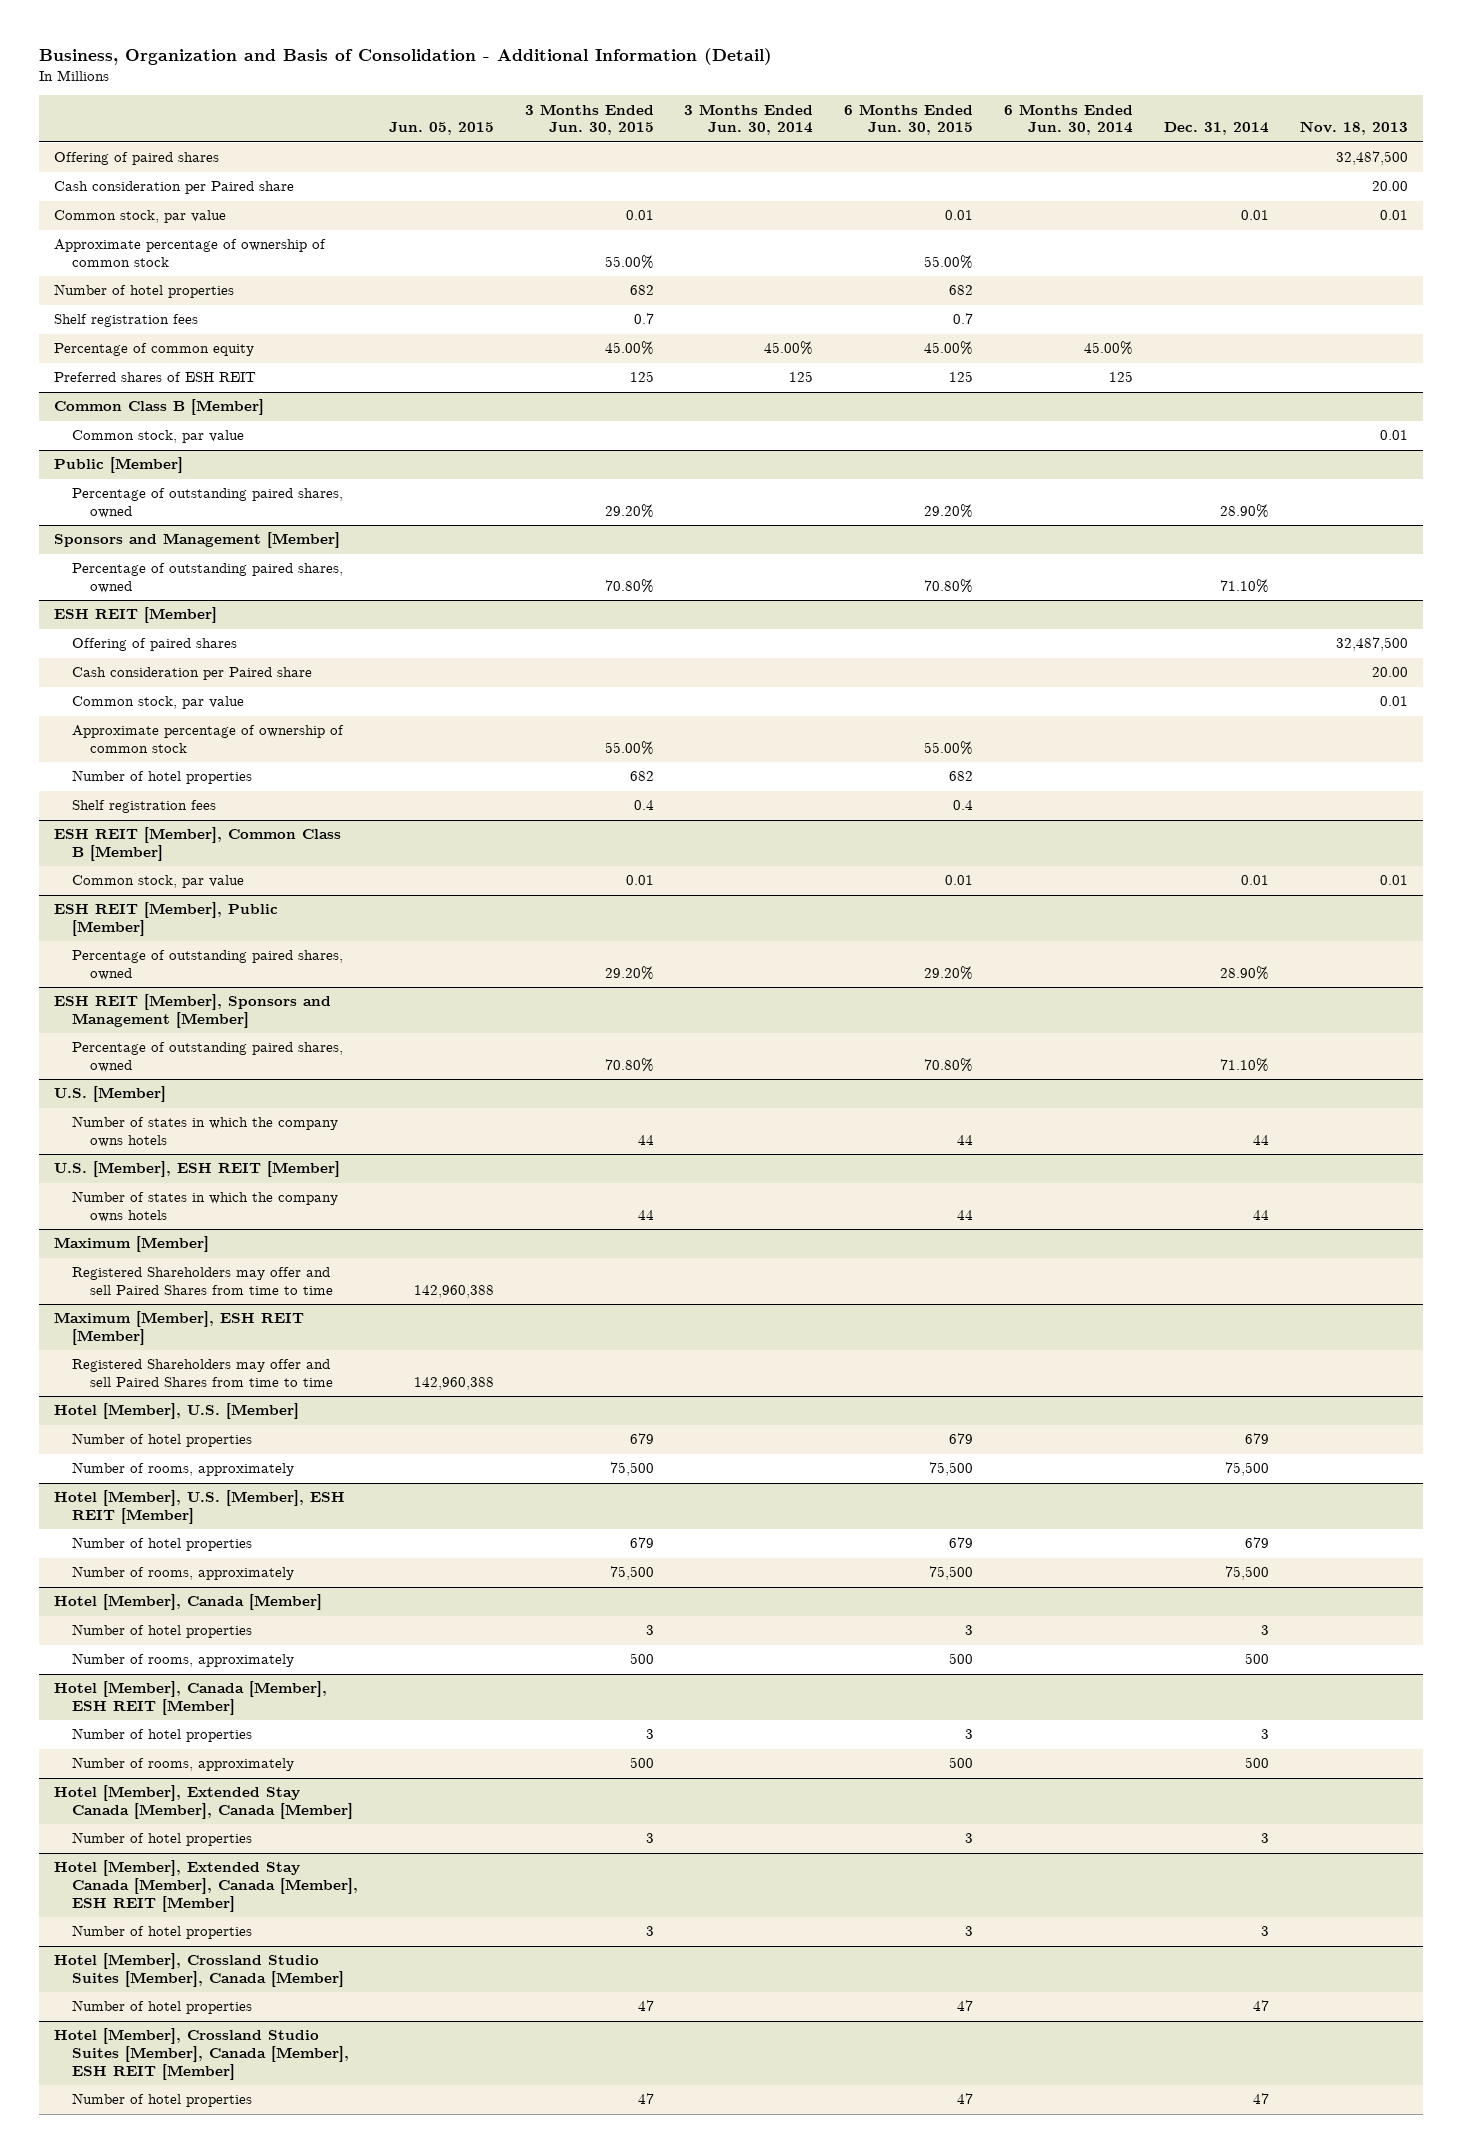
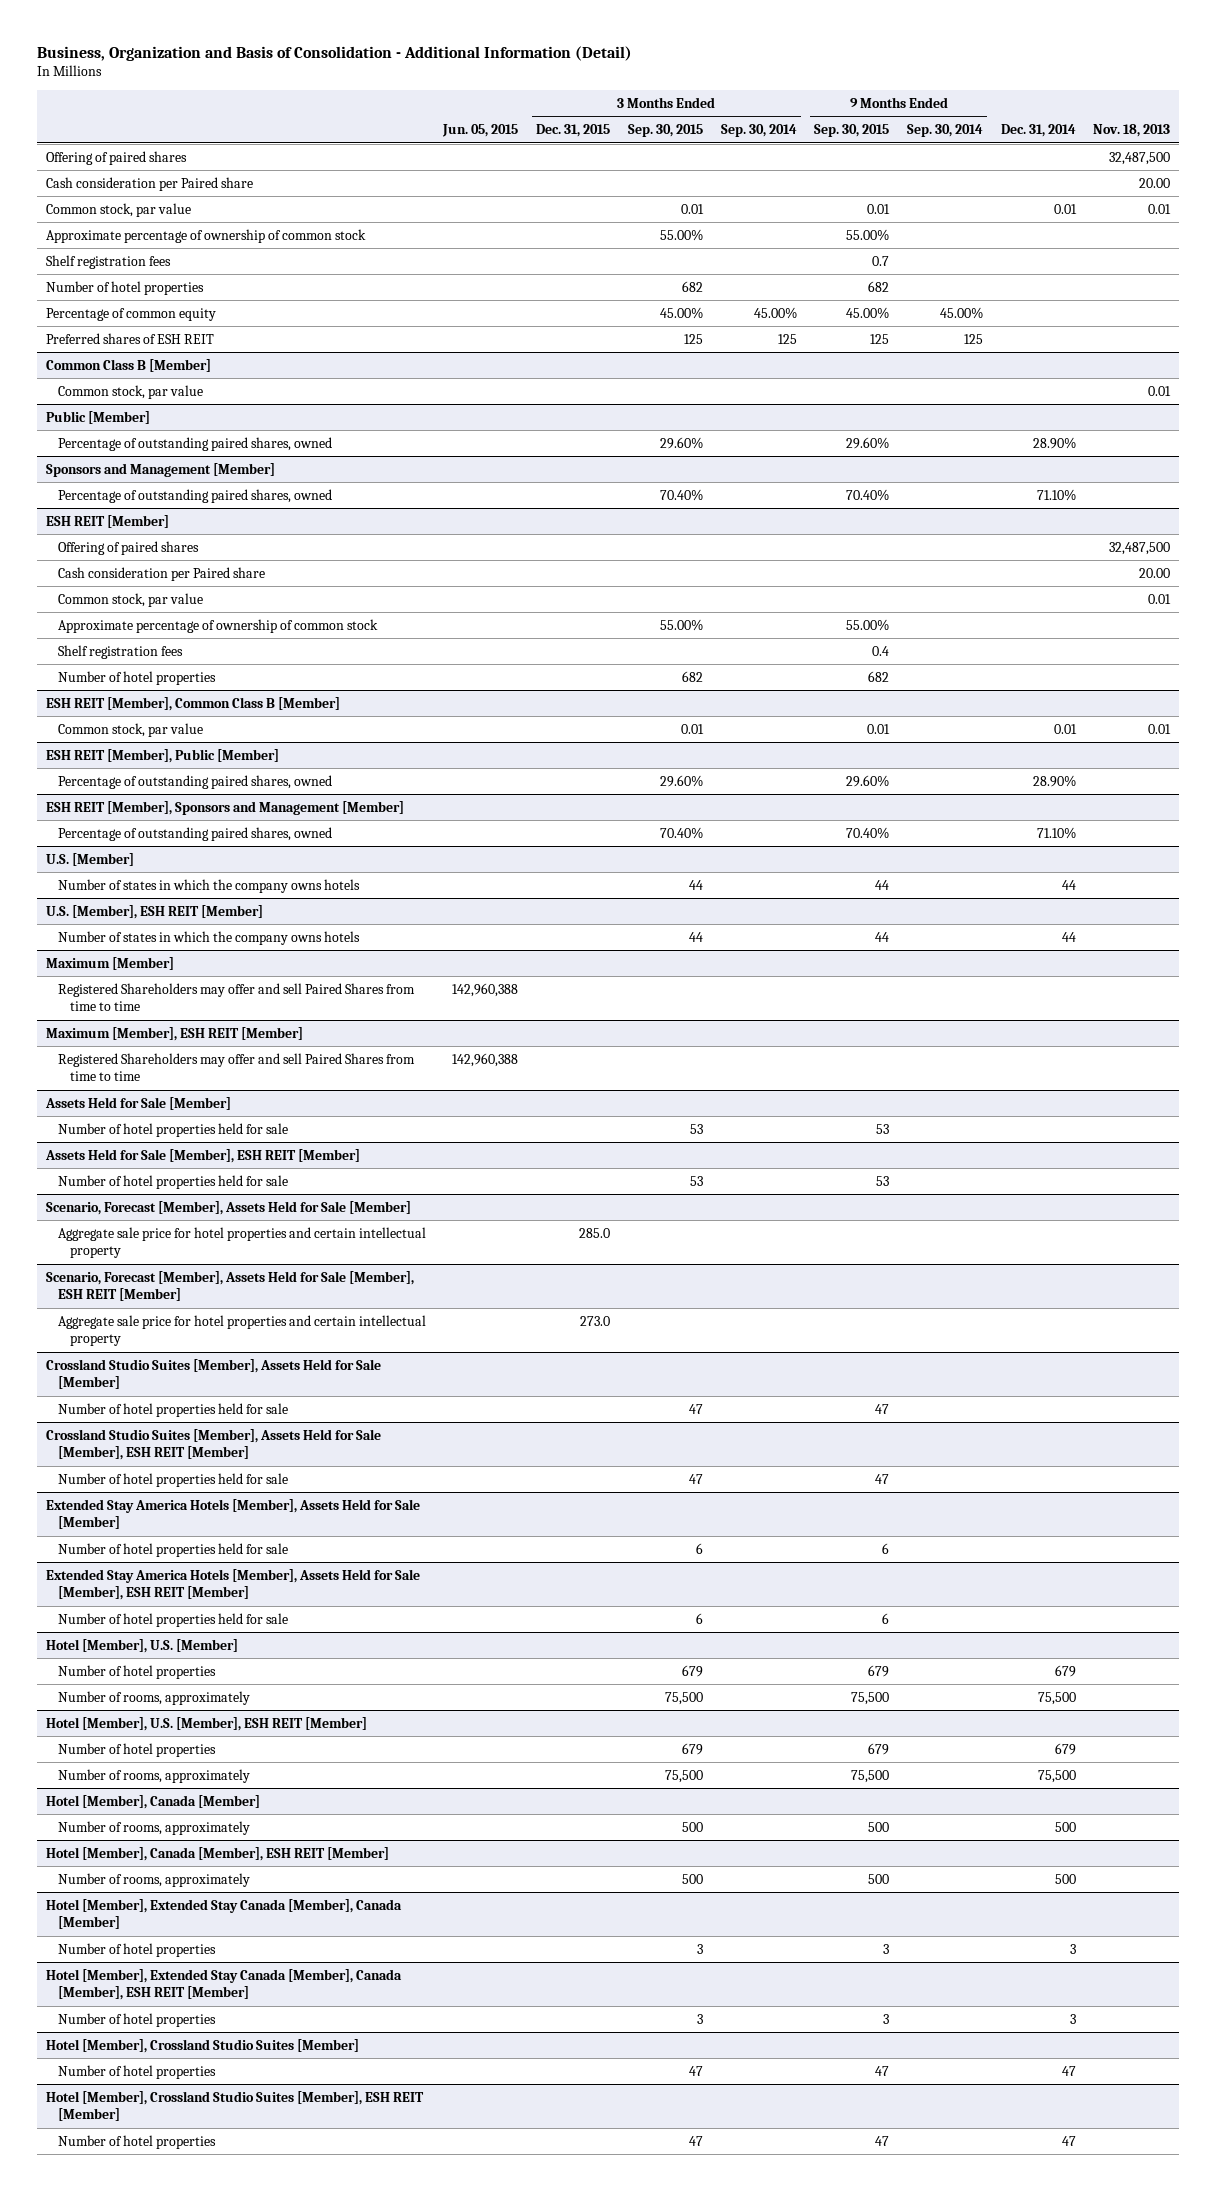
- | Jun. 05, 2015 | 3 Months Ended Jun. 30, 2015 | 3 Months Ended Jun. 30, 2014 | 6 Months Ended Jun. 30, 2015 | 6 Months Ended Jun. 30, 2014 | Dec. 31, 2014 | Nov. 18, 2013
+ | Jun. 05, 2015 | 3 Months Ended Dec. 31, 2015 | 3 Months Ended Sep. 30, 2015 | 3 Months Ended Sep. 30, 2014 | 9 Months Ended Sep. 30, 2015 | 9 Months Ended Sep. 30, 2014 | Dec. 31, 2014 | Nov. 18, 2013
moved down: Number of hotel properties | | | 682 | | 682 | | |
@ ESH REIT [Member]
moved down: Number of hotel properties | | | 682 | | 682 | | |
+ Assets Held for Sale [Member]
+ Number of hotel properties held for sale | | | 53 | | 53 | | |
+ Assets Held for Sale [Member], ESH REIT [Member]
+ Number of hotel properties held for sale | | | 53 | | 53 | | |
+ Scenario, Forecast [Member], Assets Held for Sale [Member]
+ Aggregate sale price for hotel properties and certain intellectual property | | 285.0 | | | | | |
+ Scenario, Forecast [Member], Assets Held for Sale [Member], ESH REIT [Member]
+ Aggregate sale price for hotel properties and certain intellectual property | | 273.0 | | | | | |
+ Crossland Studio Suites [Member], Assets Held for Sale [Member]
+ Number of hotel properties held for sale | | | 47 | | 47 | | |
+ Crossland Studio Suites [Member], Assets Held for Sale [Member], ESH REIT [Member]
+ Number of hotel properties held for sale | | | 47 | | 47 | | |
+ Extended Stay America Hotels [Member], Assets Held for Sale [Member]
+ Number of hotel properties held for sale | | | 6 | | 6 | | |
+ Extended Stay America Hotels [Member], Assets Held for Sale [Member], ESH REIT [Member]
+ Number of hotel properties held for sale | | | 6 | | 6 | | |
@ Hotel [Member], Canada [Member]
- Number of hotel properties | | 3 | | 3 | | 3 |
@ Hotel [Member], Canada [Member], ESH REIT [Member]
- Number of hotel properties | | 3 | | 3 | | 3 |
- Hotel [Member], Crossland Studio Suites [Member], Canada [Member]
+ Hotel [Member], Crossland Studio Suites [Member]
- Hotel [Member], Crossland Studio Suites [Member], Canada [Member], ESH REIT [Member]
+ Hotel [Member], Crossland Studio Suites [Member], ESH REIT [Member]

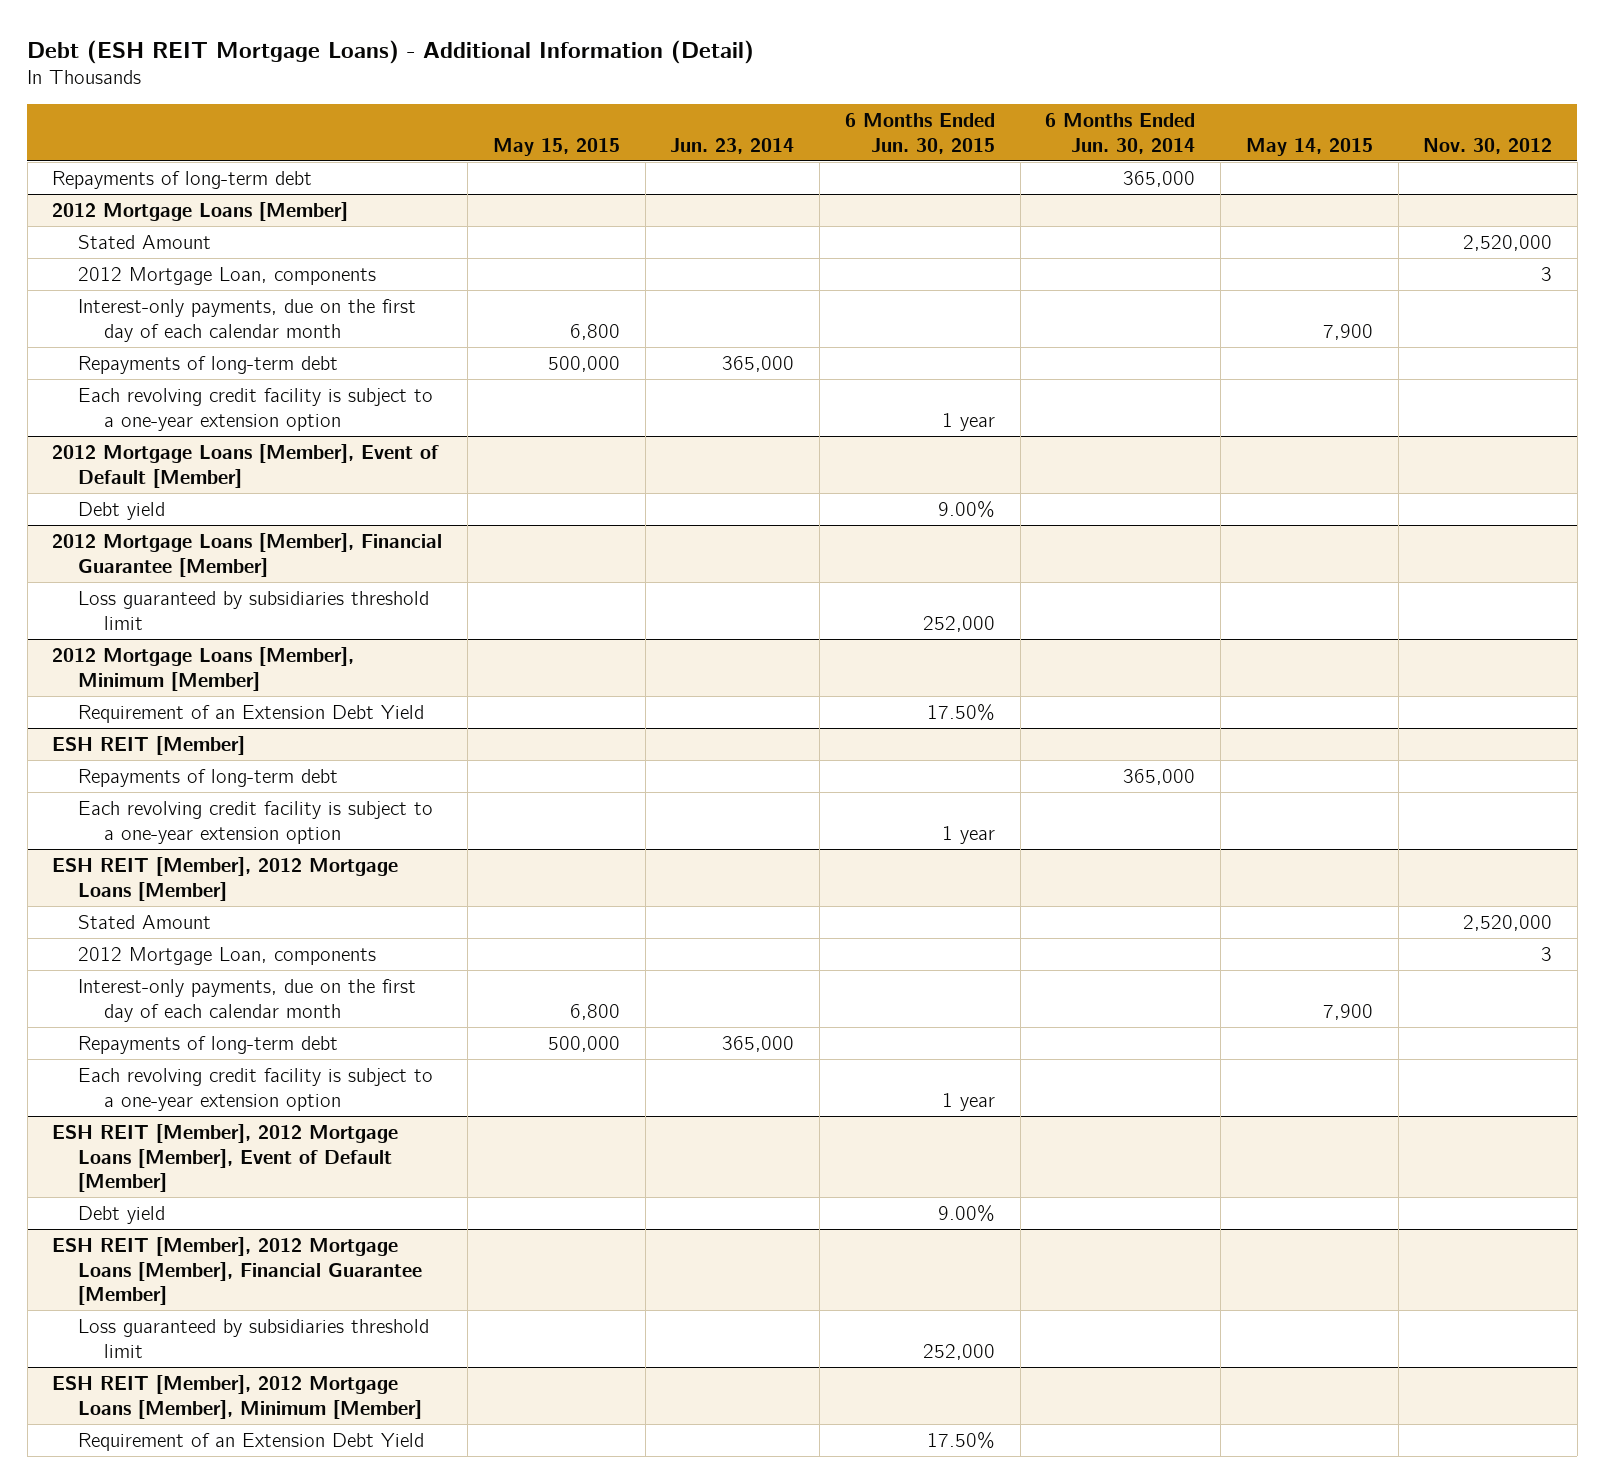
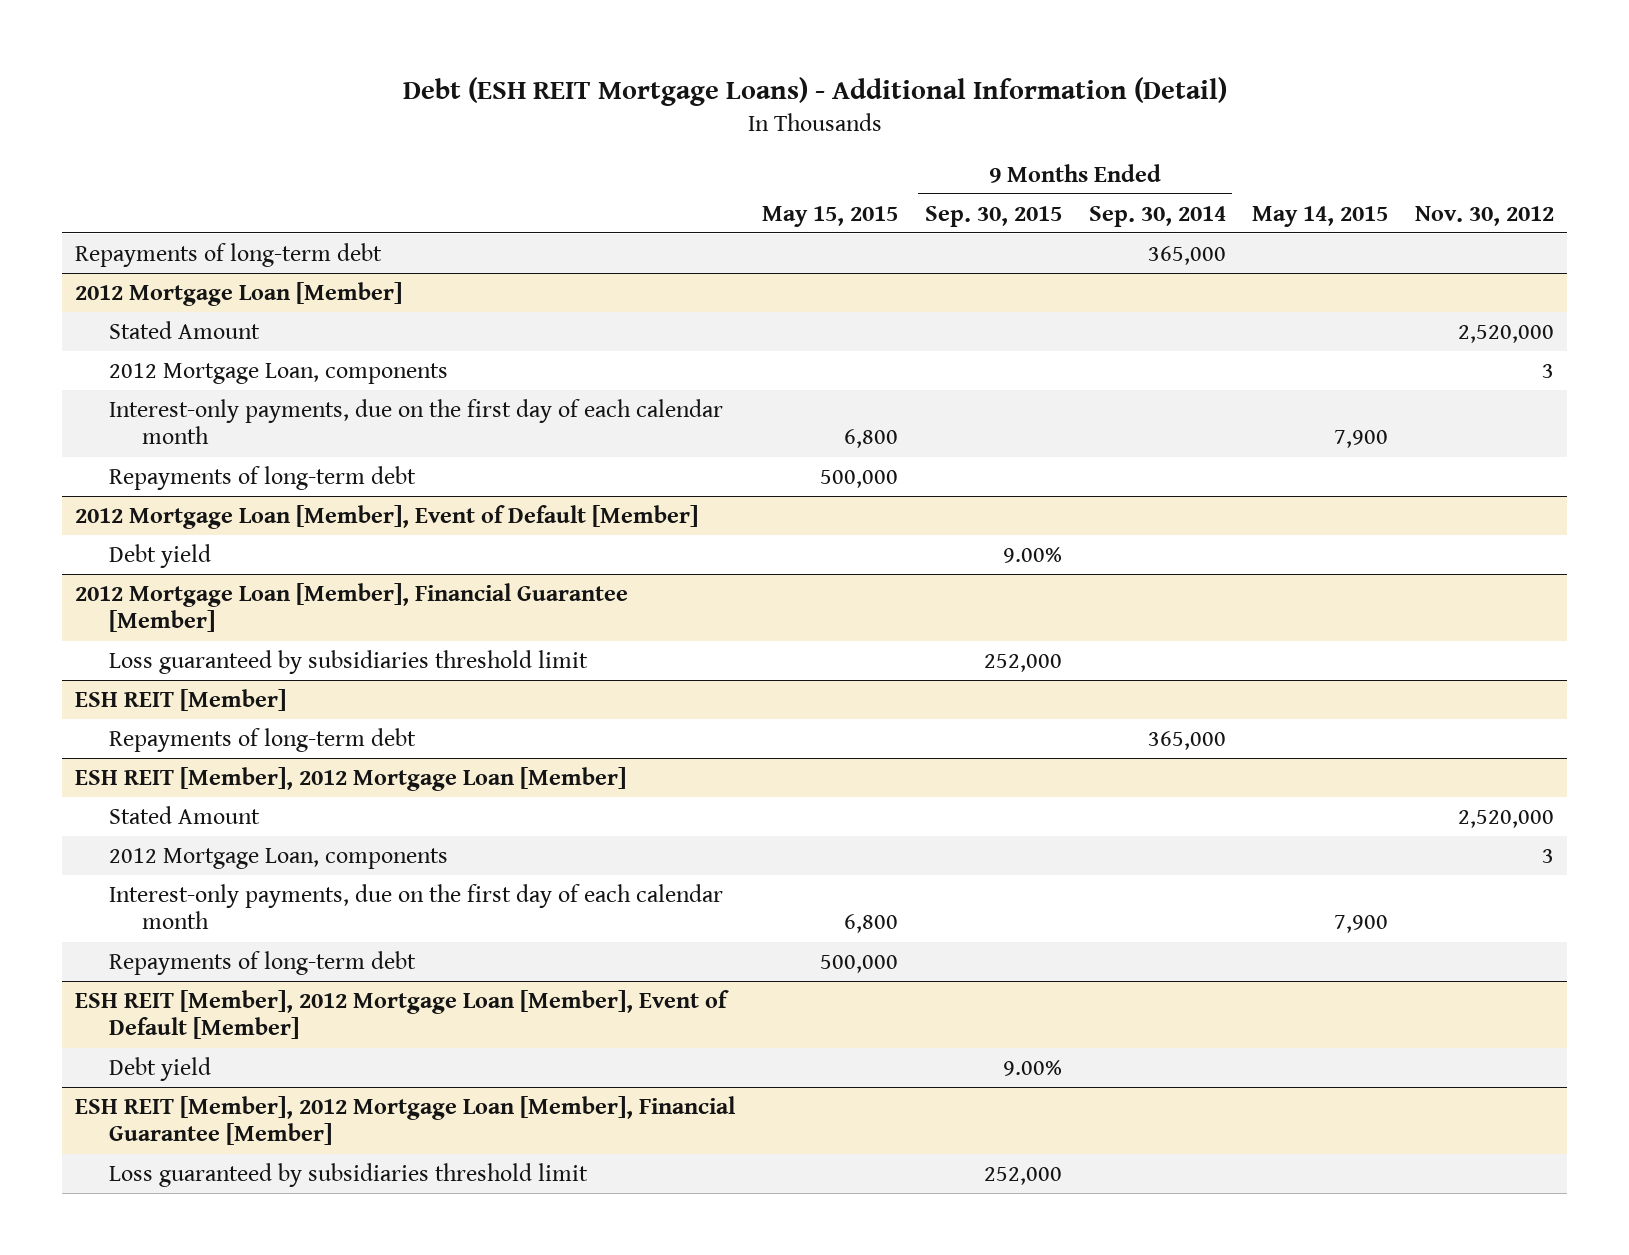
- | May 15, 2015 | Jun. 23, 2014 | 6 Months Ended Jun. 30, 2015 | 6 Months Ended Jun. 30, 2014 | May 14, 2015 | Nov. 30, 2012
+ | May 15, 2015 | 9 Months Ended Sep. 30, 2015 | 9 Months Ended Sep. 30, 2014 | May 14, 2015 | Nov. 30, 2012
- 2012 Mortgage Loans [Member]
+ 2012 Mortgage Loan [Member]
- Each revolving credit facility is subject to a one-year extension option | | | 1 year | | |
- 2012 Mortgage Loans [Member], Event of Default [Member]
+ 2012 Mortgage Loan [Member], Event of Default [Member]
- 2012 Mortgage Loans [Member], Financial Guarantee [Member]
+ 2012 Mortgage Loan [Member], Financial Guarantee [Member]
- 2012 Mortgage Loans [Member], Minimum [Member]
- Requirement of an Extension Debt Yield | | | 17.50% | | |
@ ESH REIT [Member]
- Each revolving credit facility is subject to a one-year extension option | | | 1 year | | |
- ESH REIT [Member], 2012 Mortgage Loans [Member]
+ ESH REIT [Member], 2012 Mortgage Loan [Member]
- Each revolving credit facility is subject to a one-year extension option | | | 1 year | | |
- ESH REIT [Member], 2012 Mortgage Loans [Member], Event of Default [Member]
+ ESH REIT [Member], 2012 Mortgage Loan [Member], Event of Default [Member]
- ESH REIT [Member], 2012 Mortgage Loans [Member], Financial Guarantee [Member]
+ ESH REIT [Member], 2012 Mortgage Loan [Member], Financial Guarantee [Member]
- ESH REIT [Member], 2012 Mortgage Loans [Member], Minimum [Member]
- Requirement of an Extension Debt Yield | | | 17.50% | | |

